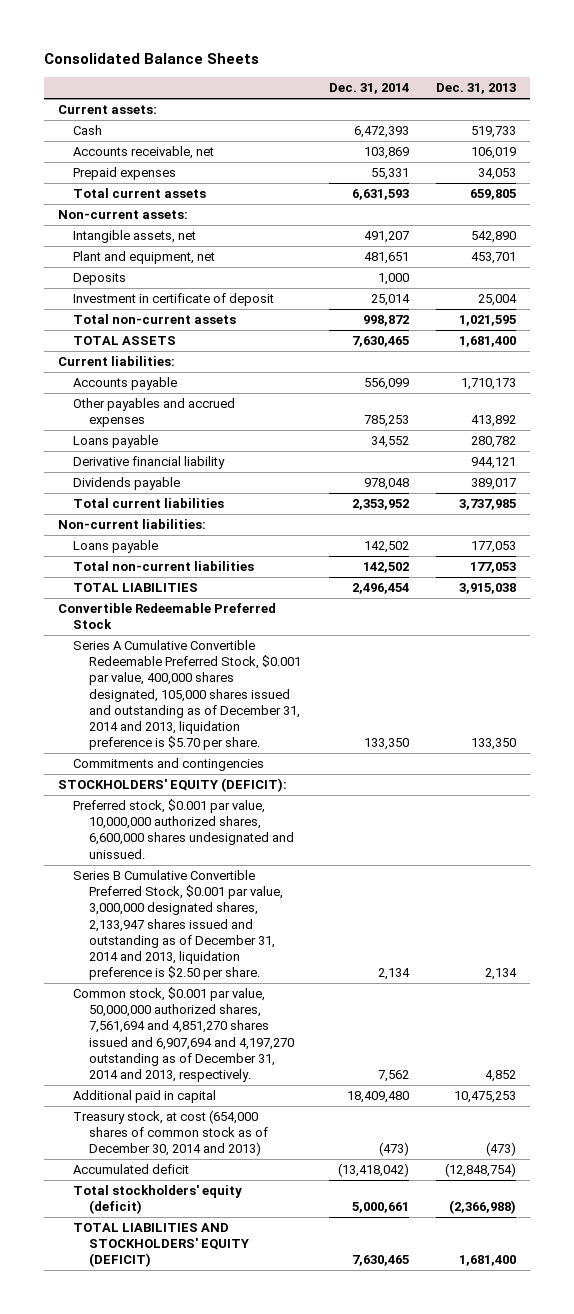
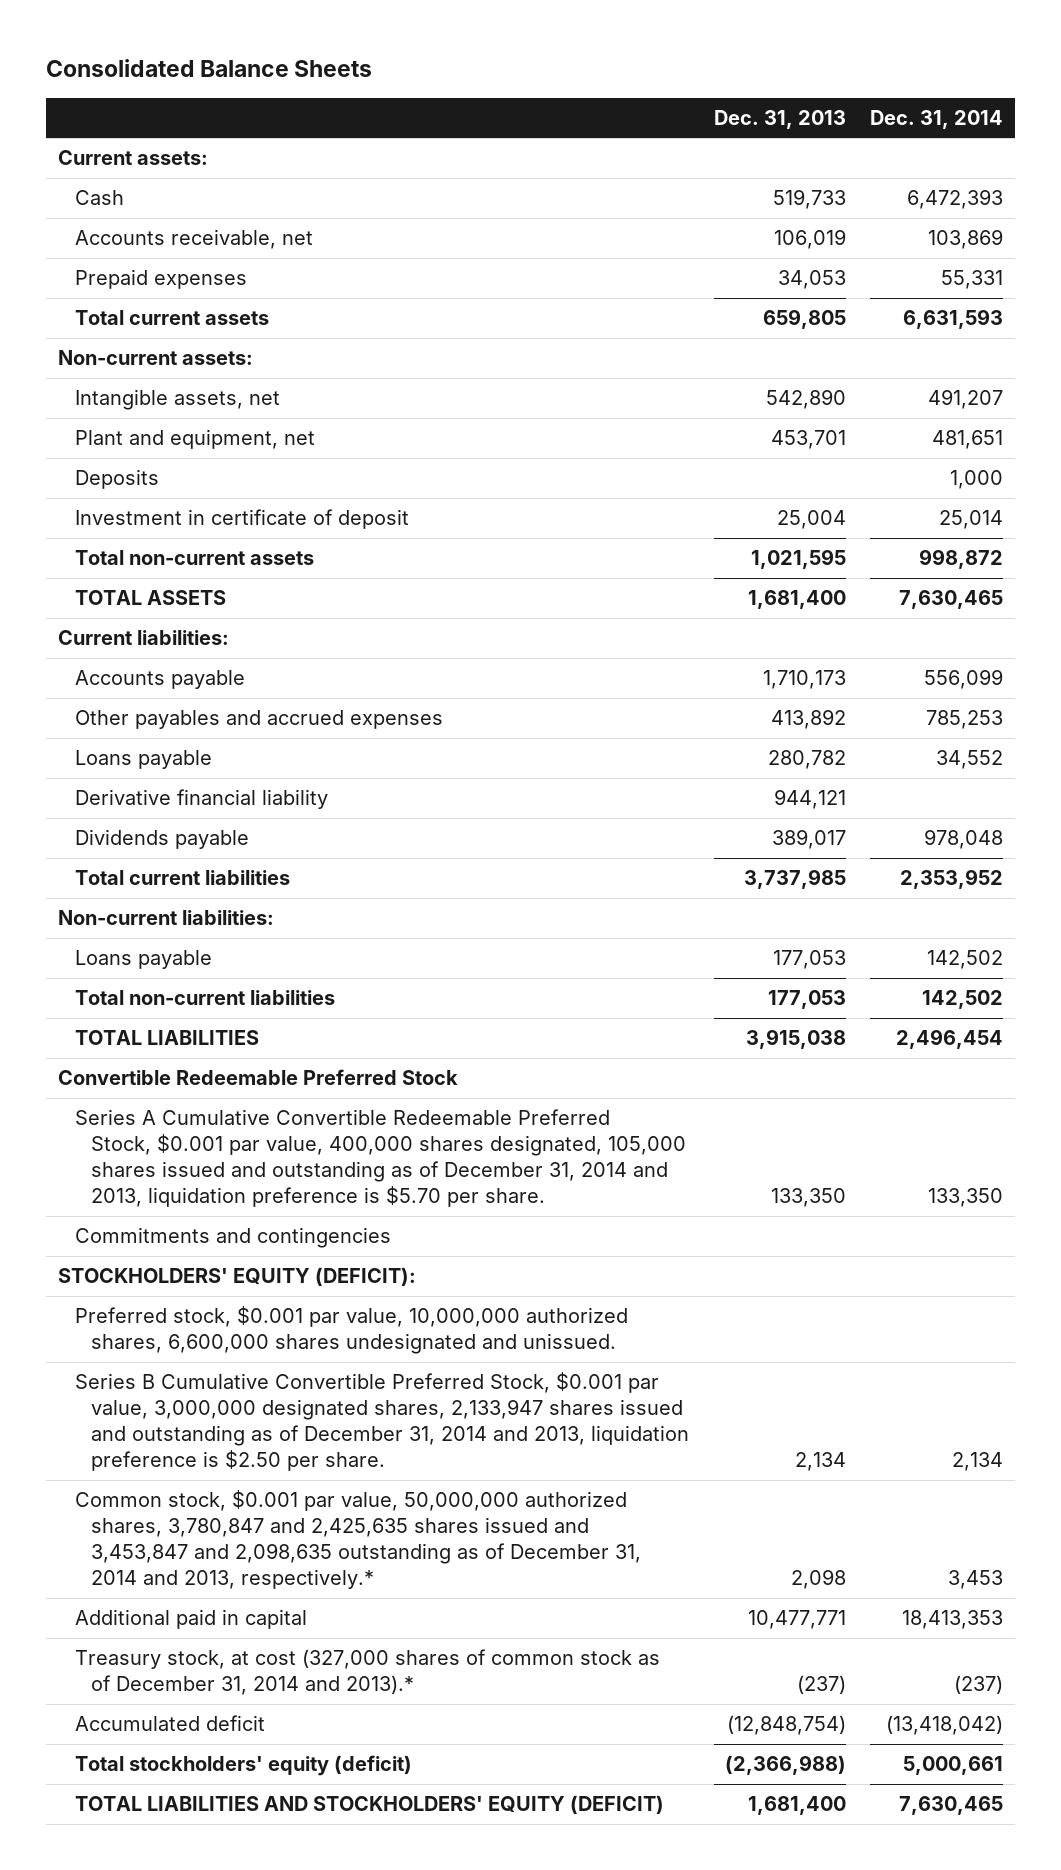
- | Dec. 31, 2014 | Dec. 31, 2013
+ | Dec. 31, 2013 | Dec. 31, 2014
- Common stock, $0.001 par value, 50,000,000 authorized shares, 7,561,694 and 4,851,270 shares issued and 6,907,694 and 4,197,270 outstanding as of December 31, 2014 and 2013, respectively. | 7,562 | 4,852
- Additional paid in capital | 18,409,480 | 10,475,253
- Treasury stock, at cost (654,000 shares of common stock as of December 30, 2014 and 2013) | (473) | (473)
+ Common stock, $0.001 par value, 50,000,000 authorized shares, 3,780,847 and 2,425,635 shares issued and 3,453,847 and 2,098,635 outstanding as of December 31, 2014 and 2013, respectively.* | 2,098 | 3,453
+ Additional paid in capital | 10,477,771 | 18,413,353
+ Treasury stock, at cost (327,000 shares of common stock as of December 31, 2014 and 2013).* | (237) | (237)

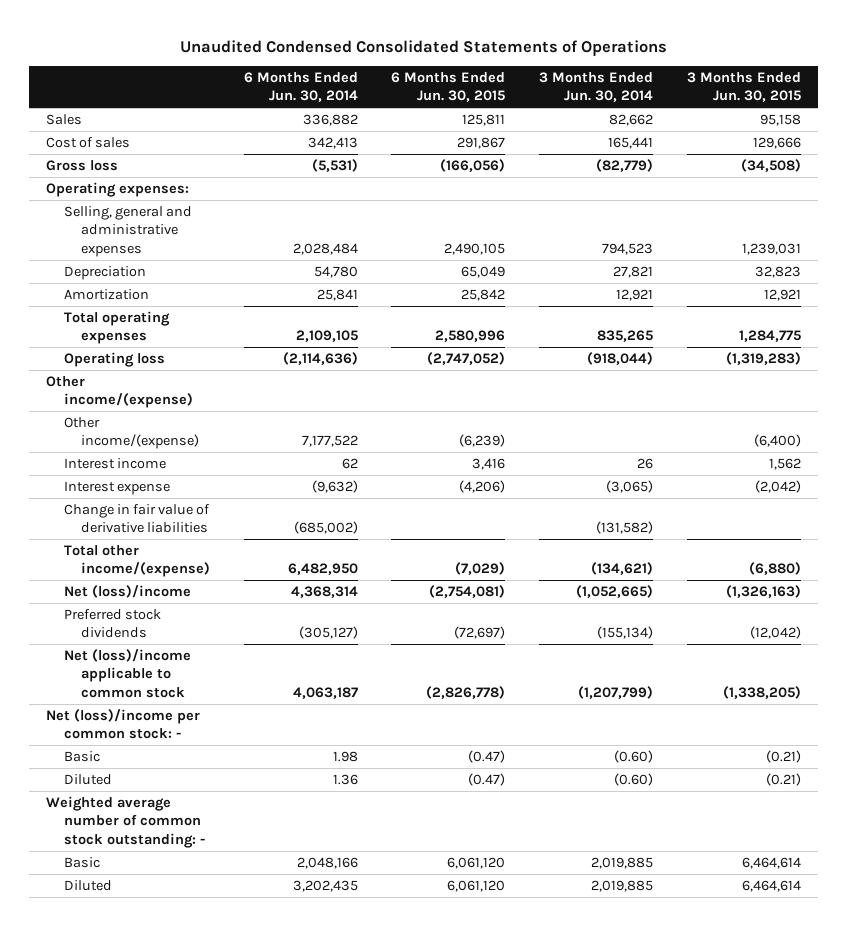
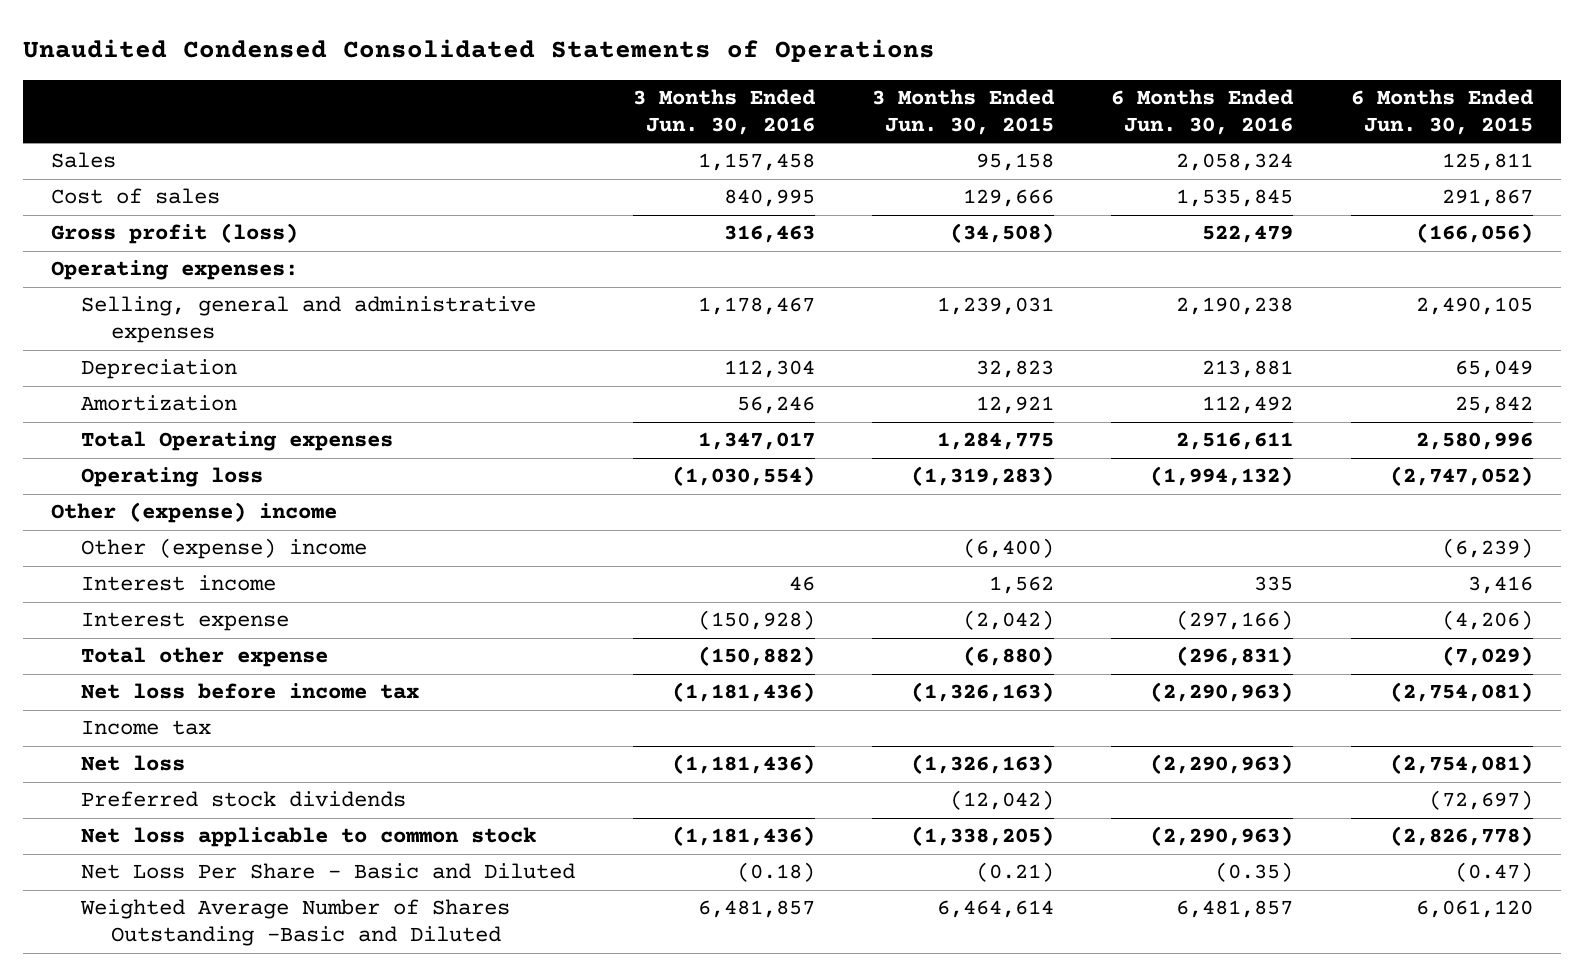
- | 6 Months Ended Jun. 30, 2014 | 6 Months Ended Jun. 30, 2015 | 3 Months Ended Jun. 30, 2014 | 3 Months Ended Jun. 30, 2015
+ | 3 Months Ended Jun. 30, 2016 | 3 Months Ended Jun. 30, 2015 | 6 Months Ended Jun. 30, 2016 | 6 Months Ended Jun. 30, 2015
- Gross loss | (5,531) | (166,056) | (82,779) | (34,508)
+ Gross profit (loss) | 316,463 | (34,508) | 522,479 | (166,056)
- Total operating expenses | 2,109,105 | 2,580,996 | 835,265 | 1,284,775
+ Total Operating expenses | 1,347,017 | 1,284,775 | 2,516,611 | 2,580,996
- Other income/(expense)
- Other income/(expense) | 7,177,522 | (6,239) | | (6,400)
+ Other (expense) income
+ Other (expense) income | | (6,400) | | (6,239)
- Change in fair value of derivative liabilities | (685,002) | | (131,582) |
- Total other income/(expense) | 6,482,950 | (7,029) | (134,621) | (6,880)
- Net (loss)/income | 4,368,314 | (2,754,081) | (1,052,665) | (1,326,163)
+ Total other expense | (150,882) | (6,880) | (296,831) | (7,029)
+ Net loss before income tax | (1,181,436) | (1,326,163) | (2,290,963) | (2,754,081)
+ Income tax
+ Net loss | (1,181,436) | (1,326,163) | (2,290,963) | (2,754,081)
- Net (loss)/income applicable to common stock | 4,063,187 | (2,826,778) | (1,207,799) | (1,338,205)
- Net (loss)/income per common stock: -
- Basic | 1.98 | (0.47) | (0.60) | (0.21)
- Diluted | 1.36 | (0.47) | (0.60) | (0.21)
- Weighted average number of common stock outstanding: -
- Basic | 2,048,166 | 6,061,120 | 2,019,885 | 6,464,614
- Diluted | 3,202,435 | 6,061,120 | 2,019,885 | 6,464,614
+ Net loss applicable to common stock | (1,181,436) | (1,338,205) | (2,290,963) | (2,826,778)
+ Net Loss Per Share - Basic and Diluted | (0.18) | (0.21) | (0.35) | (0.47)
+ Weighted Average Number of Shares Outstanding -Basic and Diluted | 6,481,857 | 6,464,614 | 6,481,857 | 6,061,120

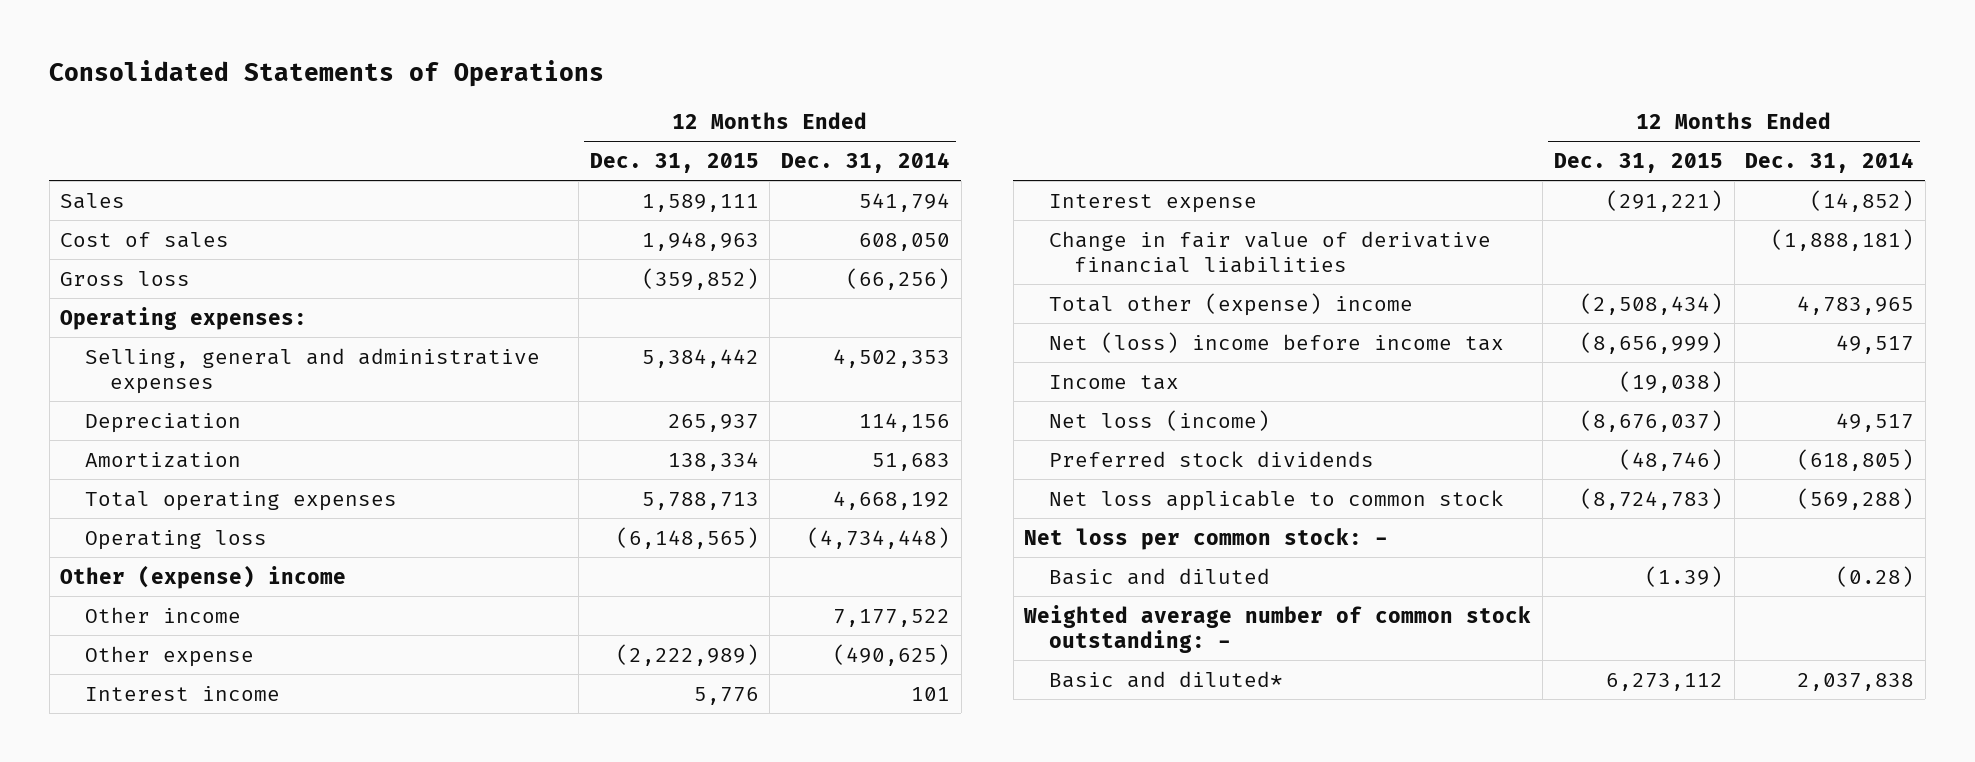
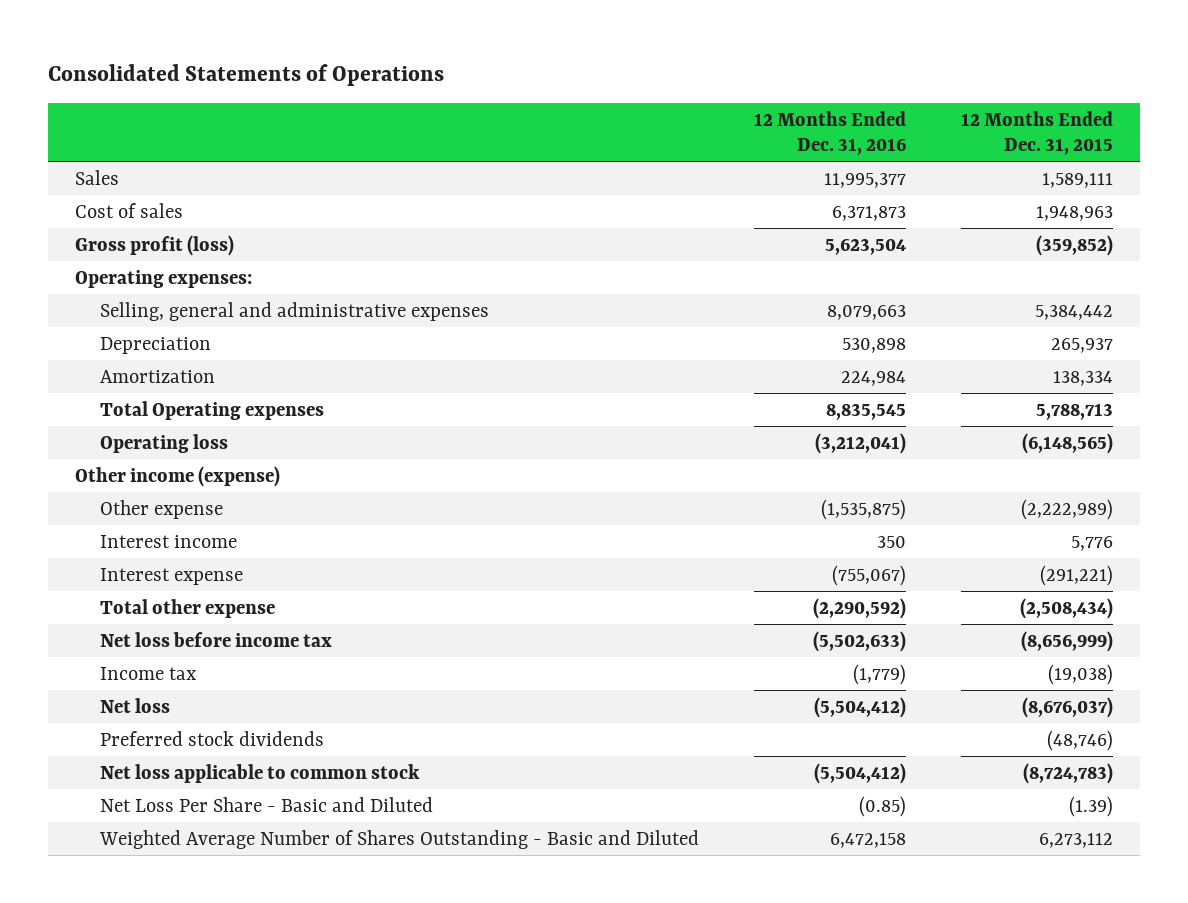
- | 12 Months Ended Dec. 31, 2015 | 12 Months Ended Dec. 31, 2014
+ | 12 Months Ended Dec. 31, 2016 | 12 Months Ended Dec. 31, 2015
- Gross loss | (359,852) | (66,256)
+ Gross profit (loss) | 5,623,504 | (359,852)
- Total operating expenses | 5,788,713 | 4,668,192
+ Total Operating expenses | 8,835,545 | 5,788,713
- Other (expense) income
- Other income | | 7,177,522
+ Other income (expense)
- Change in fair value of derivative financial liabilities | | (1,888,181)
- Total other (expense) income | (2,508,434) | 4,783,965
- Net (loss) income before income tax | (8,656,999) | 49,517
+ Total other expense | (2,290,592) | (2,508,434)
+ Net loss before income tax | (5,502,633) | (8,656,999)
- Net loss (income) | (8,676,037) | 49,517
+ Net loss | (5,504,412) | (8,676,037)
- Net loss per common stock: -
- Basic and diluted | (1.39) | (0.28)
- Weighted average number of common stock outstanding: -
- Basic and diluted* | 6,273,112 | 2,037,838
+ Net Loss Per Share - Basic and Diluted | (0.85) | (1.39)
+ Weighted Average Number of Shares Outstanding - Basic and Diluted | 6,472,158 | 6,273,112

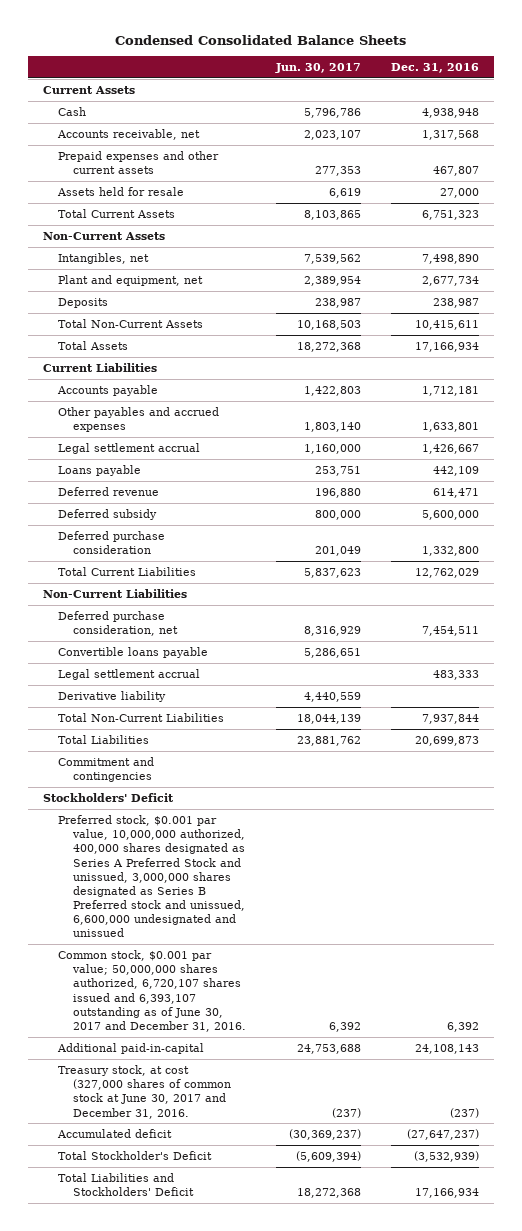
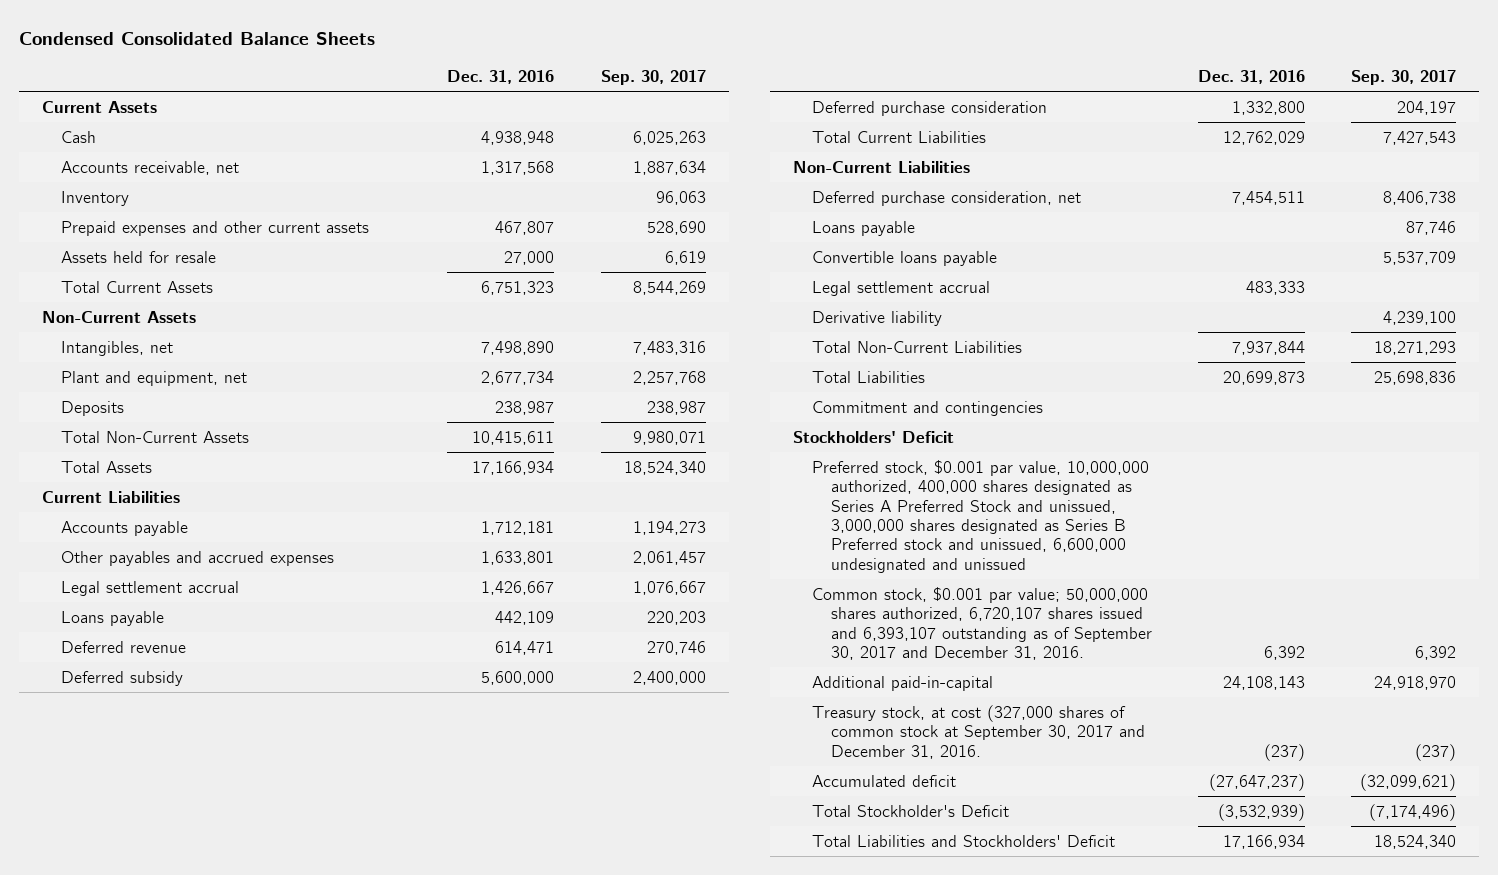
- | Jun. 30, 2017 | Dec. 31, 2016
+ | Dec. 31, 2016 | Sep. 30, 2017
+ Inventory | | 96,063
+ Loans payable | | 87,746
- Common stock, $0.001 par value; 50,000,000 shares authorized, 6,720,107 shares issued and 6,393,107 outstanding as of June 30, 2017 and December 31, 2016. | 6,392 | 6,392
+ Common stock, $0.001 par value; 50,000,000 shares authorized, 6,720,107 shares issued and 6,393,107 outstanding as of September 30, 2017 and December 31, 2016. | 6,392 | 6,392
- Treasury stock, at cost (327,000 shares of common stock at June 30, 2017 and December 31, 2016. | (237) | (237)
+ Treasury stock, at cost (327,000 shares of common stock at September 30, 2017 and December 31, 2016. | (237) | (237)

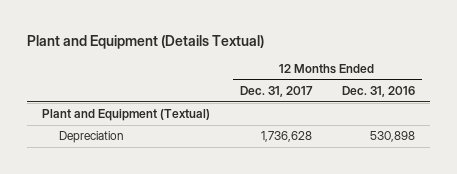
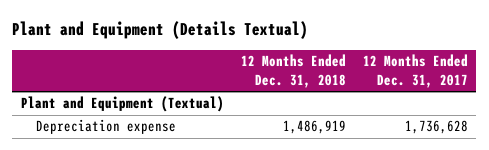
- | 12 Months Ended Dec. 31, 2017 | 12 Months Ended Dec. 31, 2016
+ | 12 Months Ended Dec. 31, 2018 | 12 Months Ended Dec. 31, 2017
- Depreciation | 1,736,628 | 530,898
+ Depreciation expense | 1,486,919 | 1,736,628

